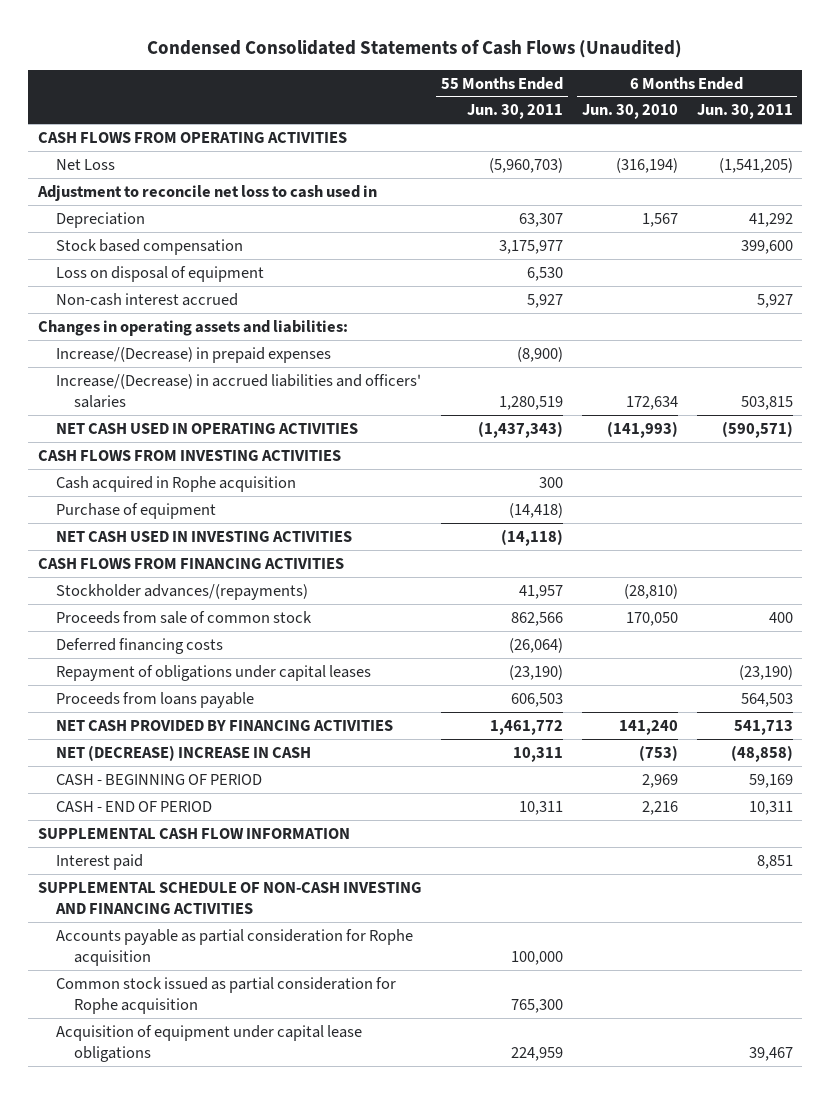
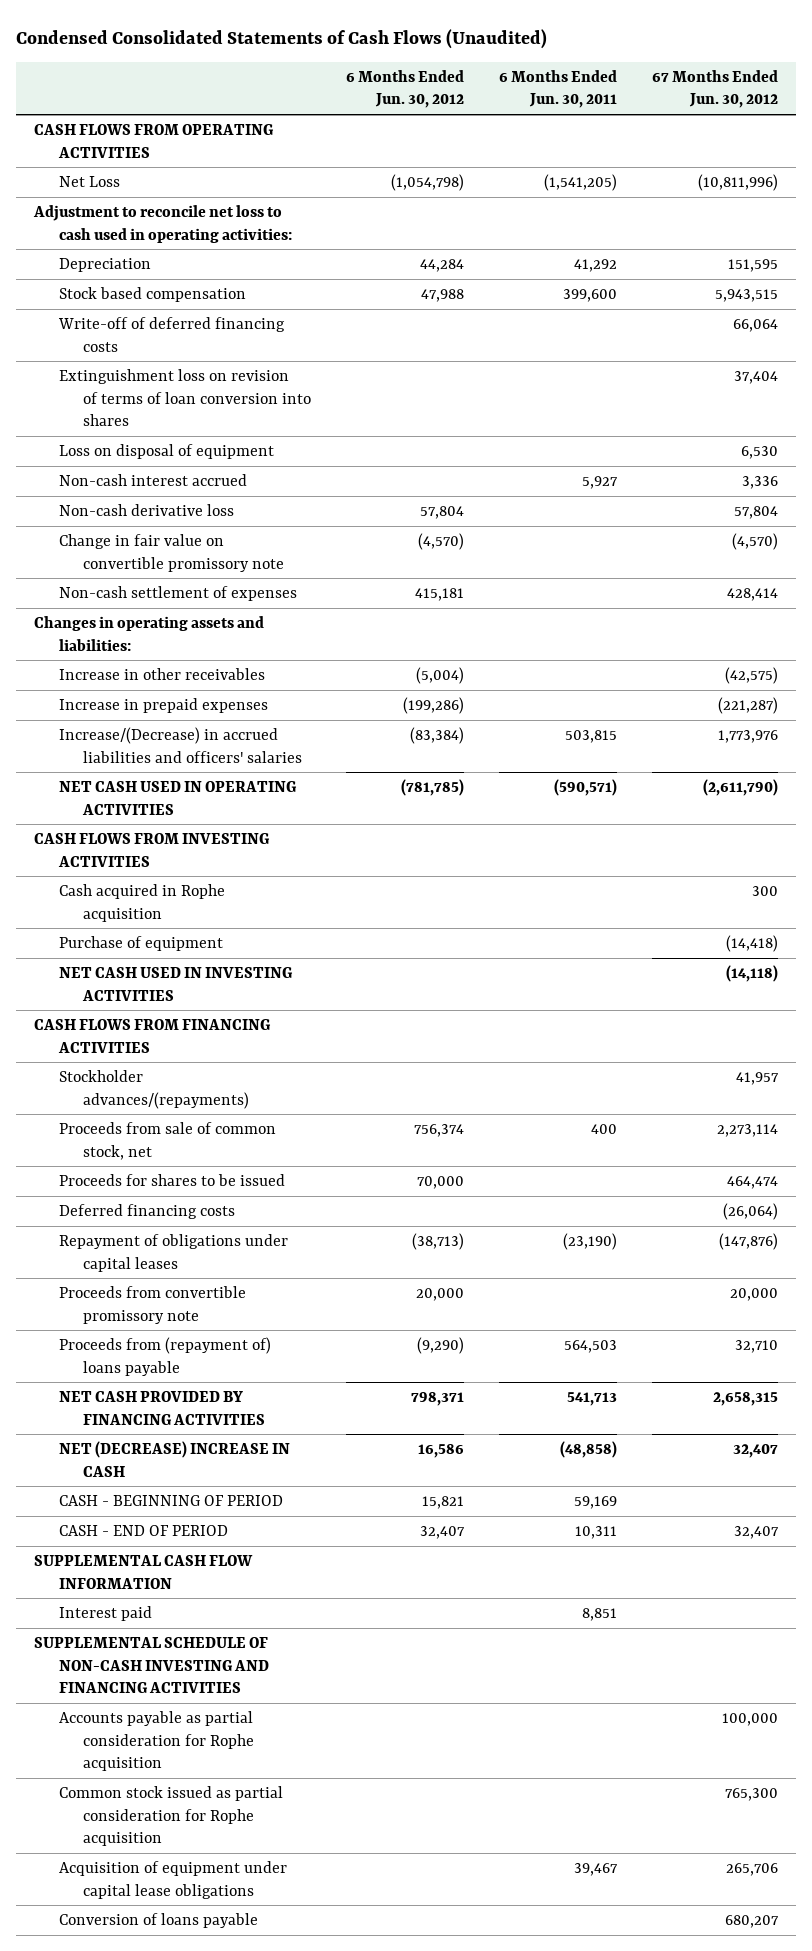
- | 55 Months Ended Jun. 30, 2011 | 6 Months Ended Jun. 30, 2010 | 6 Months Ended Jun. 30, 2011
+ | 6 Months Ended Jun. 30, 2012 | 6 Months Ended Jun. 30, 2011 | 67 Months Ended Jun. 30, 2012
- Adjustment to reconcile net loss to cash used in
+ Adjustment to reconcile net loss to cash used in operating activities:
+ Write-off of deferred financing costs | | | 66,064
+ Extinguishment loss on revision of terms of loan conversion into shares | | | 37,404
+ Non-cash derivative loss | 57,804 | | 57,804
+ Change in fair value on convertible promissory note | (4,570) | | (4,570)
+ Non-cash settlement of expenses | 415,181 | | 428,414
- Increase/(Decrease) in prepaid expenses | (8,900) | |
+ Increase in other receivables | (5,004) | | (42,575)
+ Increase in prepaid expenses | (199,286) | | (221,287)
- Proceeds from sale of common stock | 862,566 | 170,050 | 400
+ Proceeds from sale of common stock, net | 756,374 | 400 | 2,273,114
+ Proceeds for shares to be issued | 70,000 | | 464,474
- Proceeds from loans payable | 606,503 | | 564,503
+ Proceeds from convertible promissory note | 20,000 | | 20,000
+ Proceeds from (repayment of) loans payable | (9,290) | 564,503 | 32,710
+ Conversion of loans payable | | | 680,207

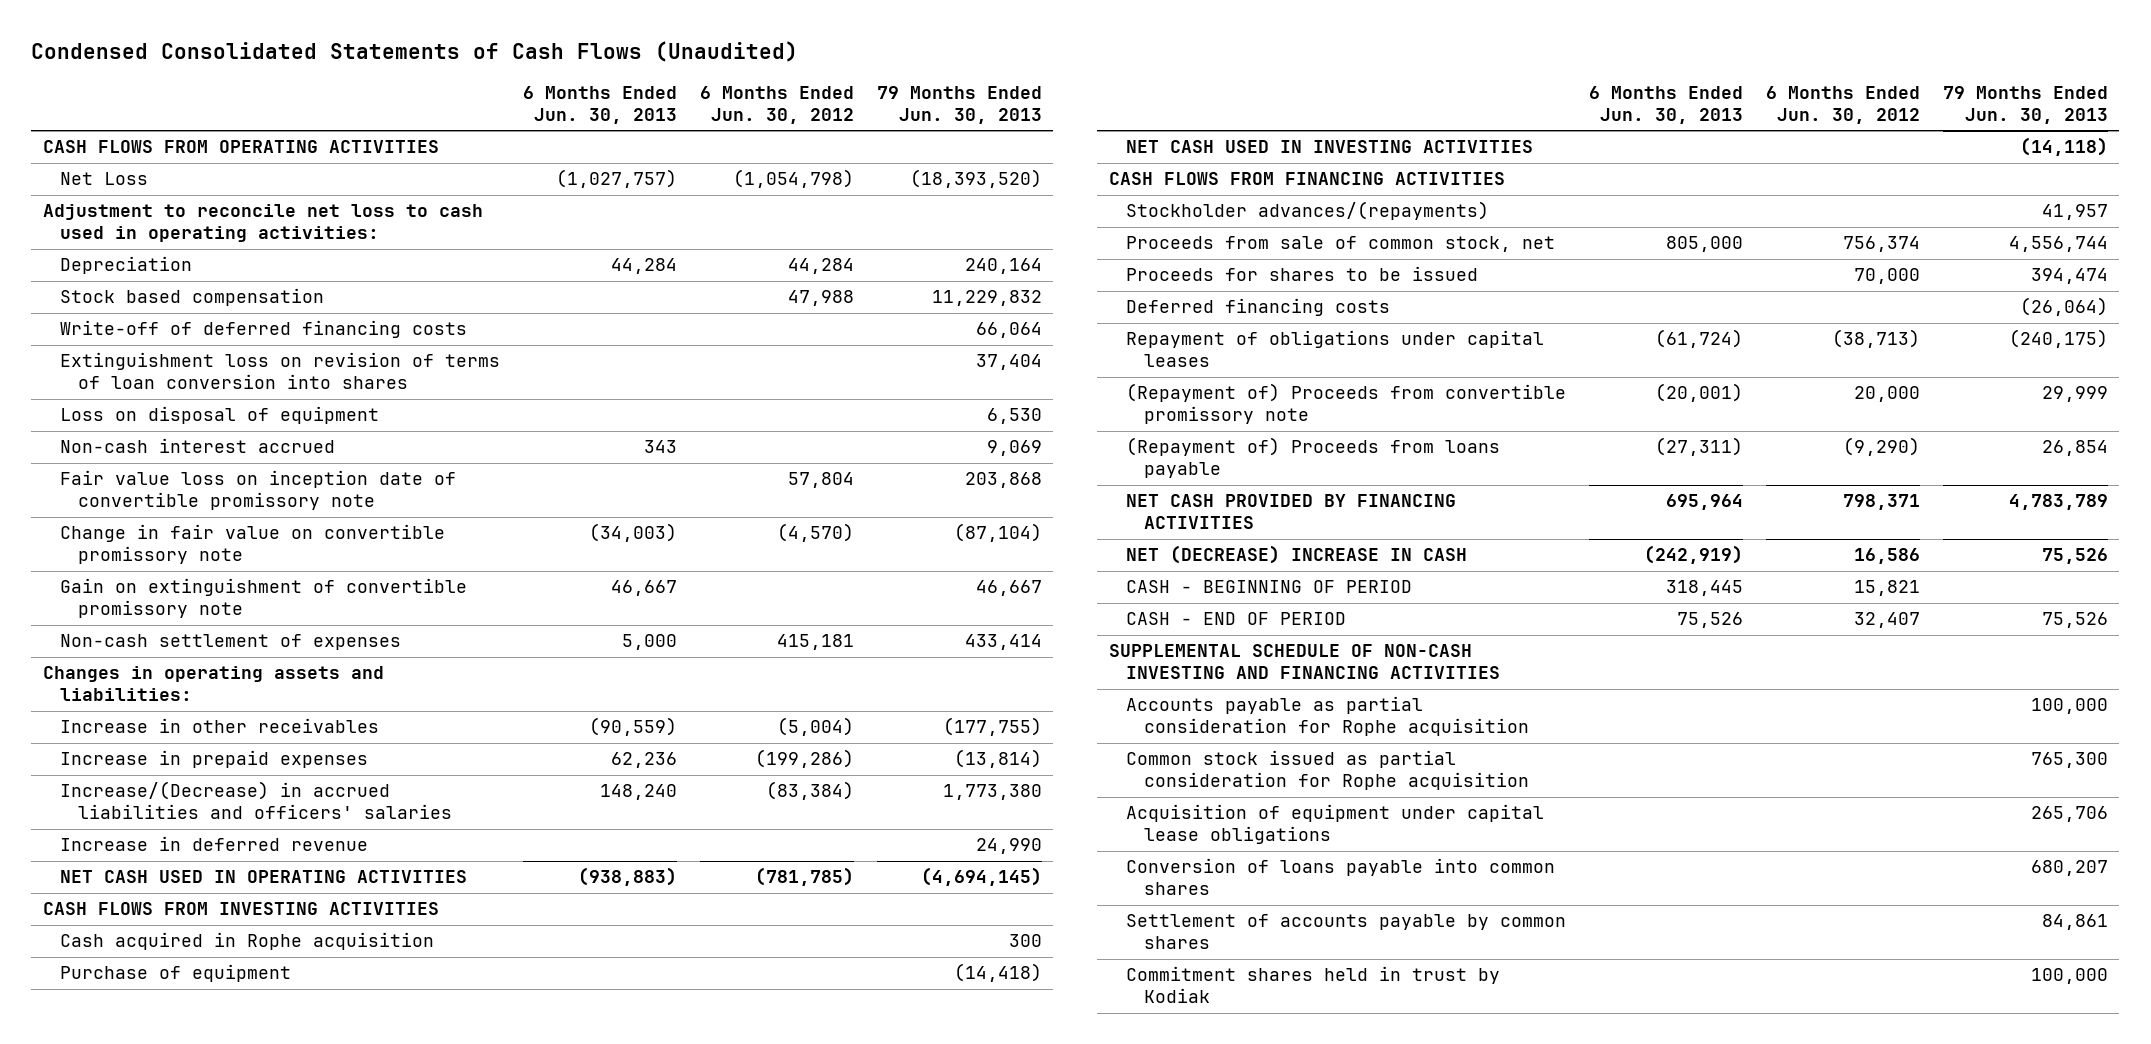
- | 6 Months Ended Jun. 30, 2012 | 6 Months Ended Jun. 30, 2011 | 67 Months Ended Jun. 30, 2012
+ | 6 Months Ended Jun. 30, 2013 | 6 Months Ended Jun. 30, 2012 | 79 Months Ended Jun. 30, 2013
- Non-cash derivative loss | 57,804 | | 57,804
+ Fair value loss on inception date of convertible promissory note | | 57,804 | 203,868
+ Gain on extinguishment of convertible promissory note | 46,667 | | 46,667
+ Increase in deferred revenue | | | 24,990
- Proceeds from convertible promissory note | 20,000 | | 20,000
- Proceeds from (repayment of) loans payable | (9,290) | 564,503 | 32,710
+ (Repayment of) Proceeds from convertible promissory note | (20,001) | 20,000 | 29,999
+ (Repayment of) Proceeds from loans payable | (27,311) | (9,290) | 26,854
- SUPPLEMENTAL CASH FLOW INFORMATION
- Interest paid | | 8,851 |
- Conversion of loans payable | | | 680,207
+ Conversion of loans payable into common shares | | | 680,207
+ Settlement of accounts payable by common shares | | | 84,861
+ Commitment shares held in trust by Kodiak | | | 100,000

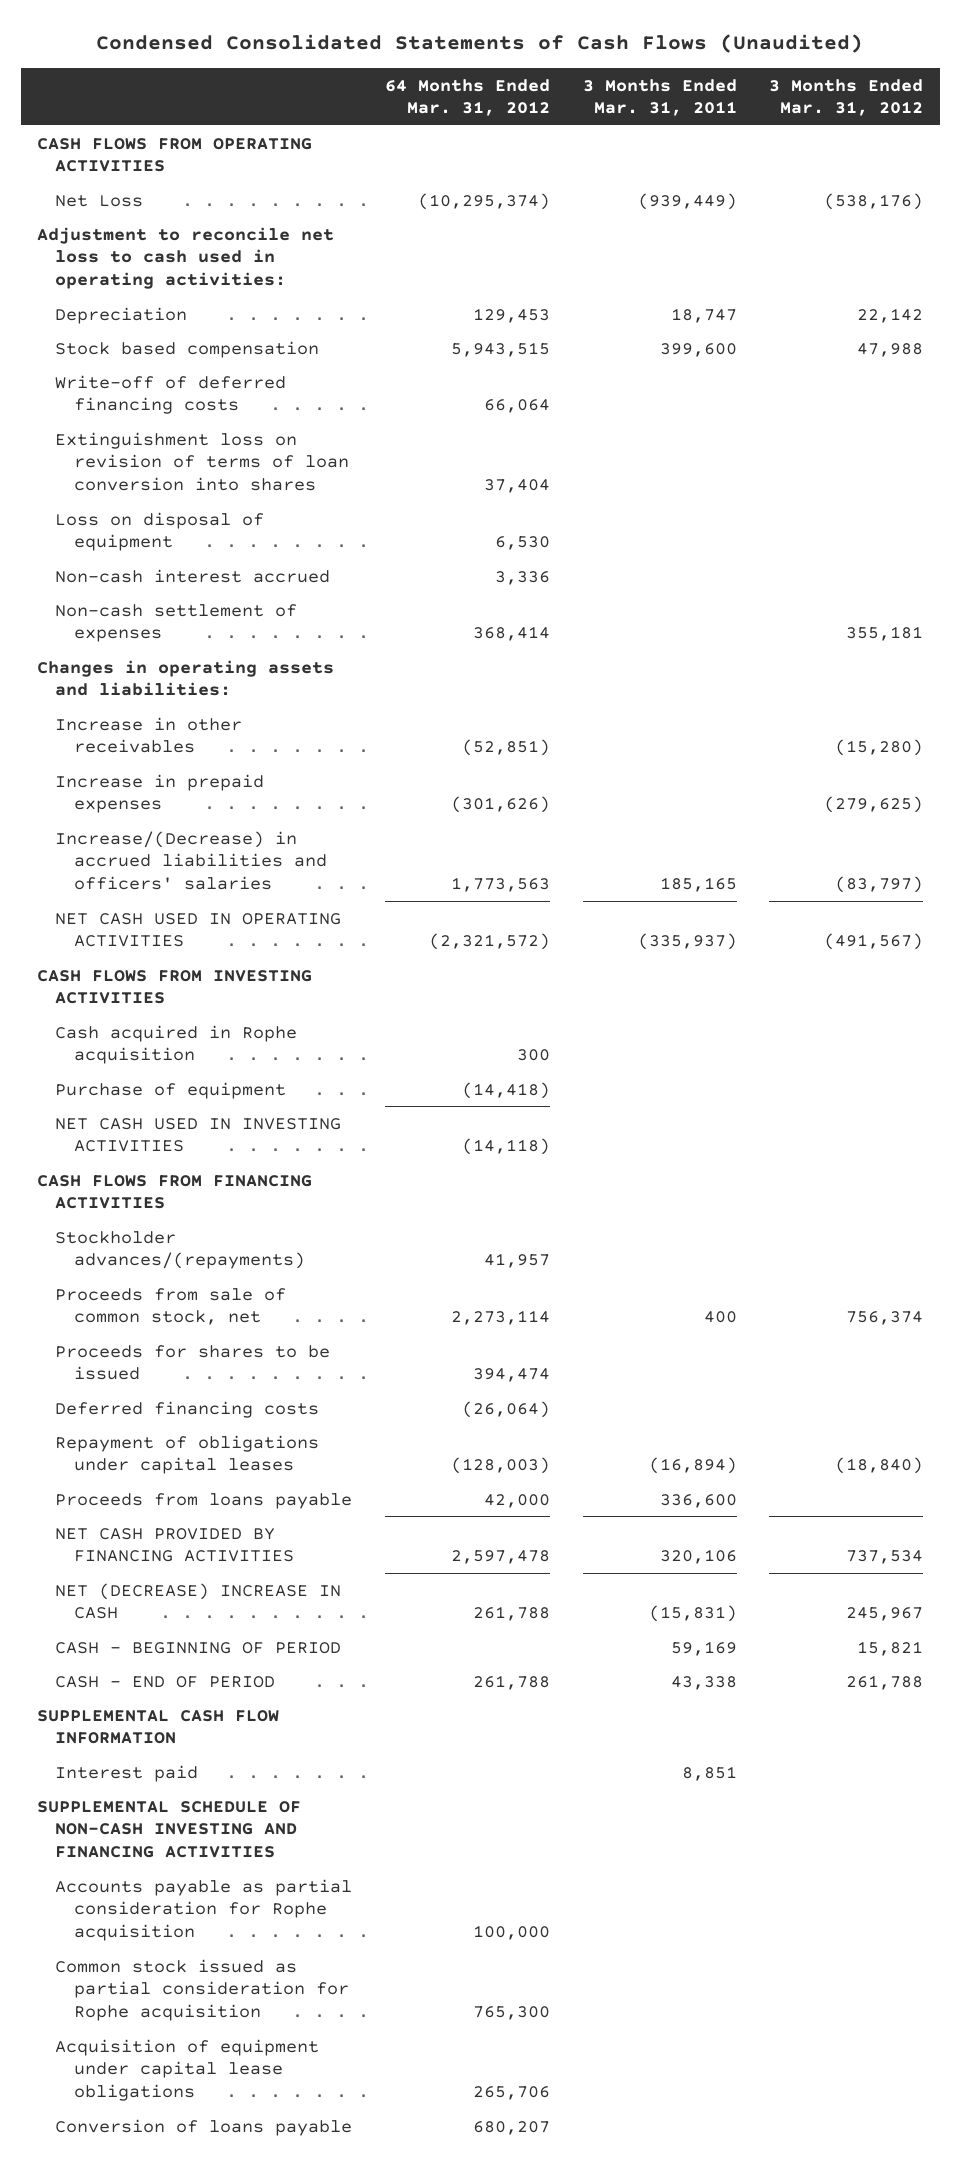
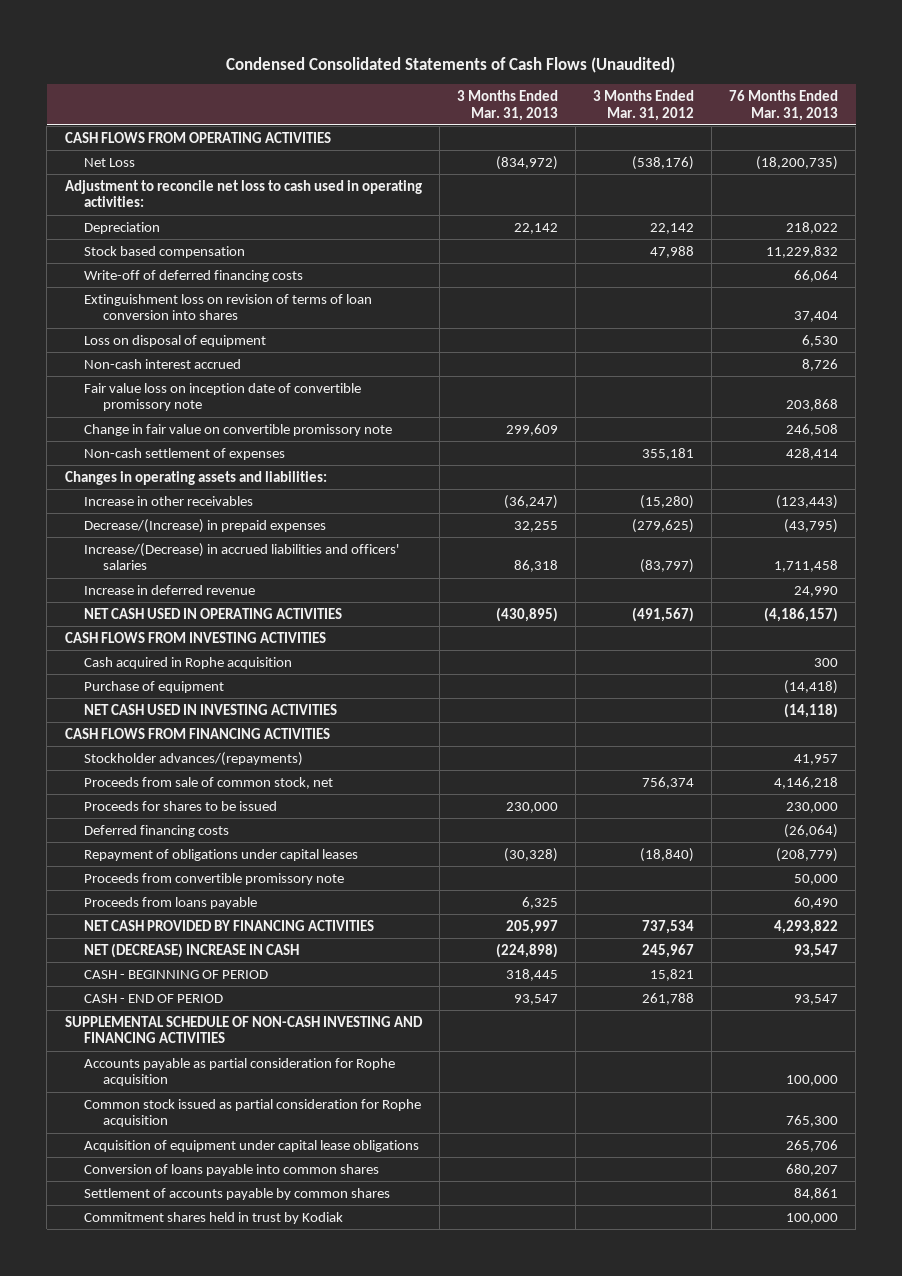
- | 64 Months Ended Mar. 31, 2012 | 3 Months Ended Mar. 31, 2011 | 3 Months Ended Mar. 31, 2012
+ | 3 Months Ended Mar. 31, 2013 | 3 Months Ended Mar. 31, 2012 | 76 Months Ended Mar. 31, 2013
+ Fair value loss on inception date of convertible promissory note | | | 203,868
+ Change in fair value on convertible promissory note | 299,609 | | 246,508
- Increase in prepaid expenses | (301,626) | | (279,625)
+ Decrease/(Increase) in prepaid expenses | 32,255 | (279,625) | (43,795)
+ Increase in deferred revenue | | | 24,990
+ Proceeds from convertible promissory note | | | 50,000
- SUPPLEMENTAL CASH FLOW INFORMATION
- Interest paid | | 8,851 |
- Conversion of loans payable | 680,207 | |
+ Conversion of loans payable into common shares | | | 680,207
+ Settlement of accounts payable by common shares | | | 84,861
+ Commitment shares held in trust by Kodiak | | | 100,000

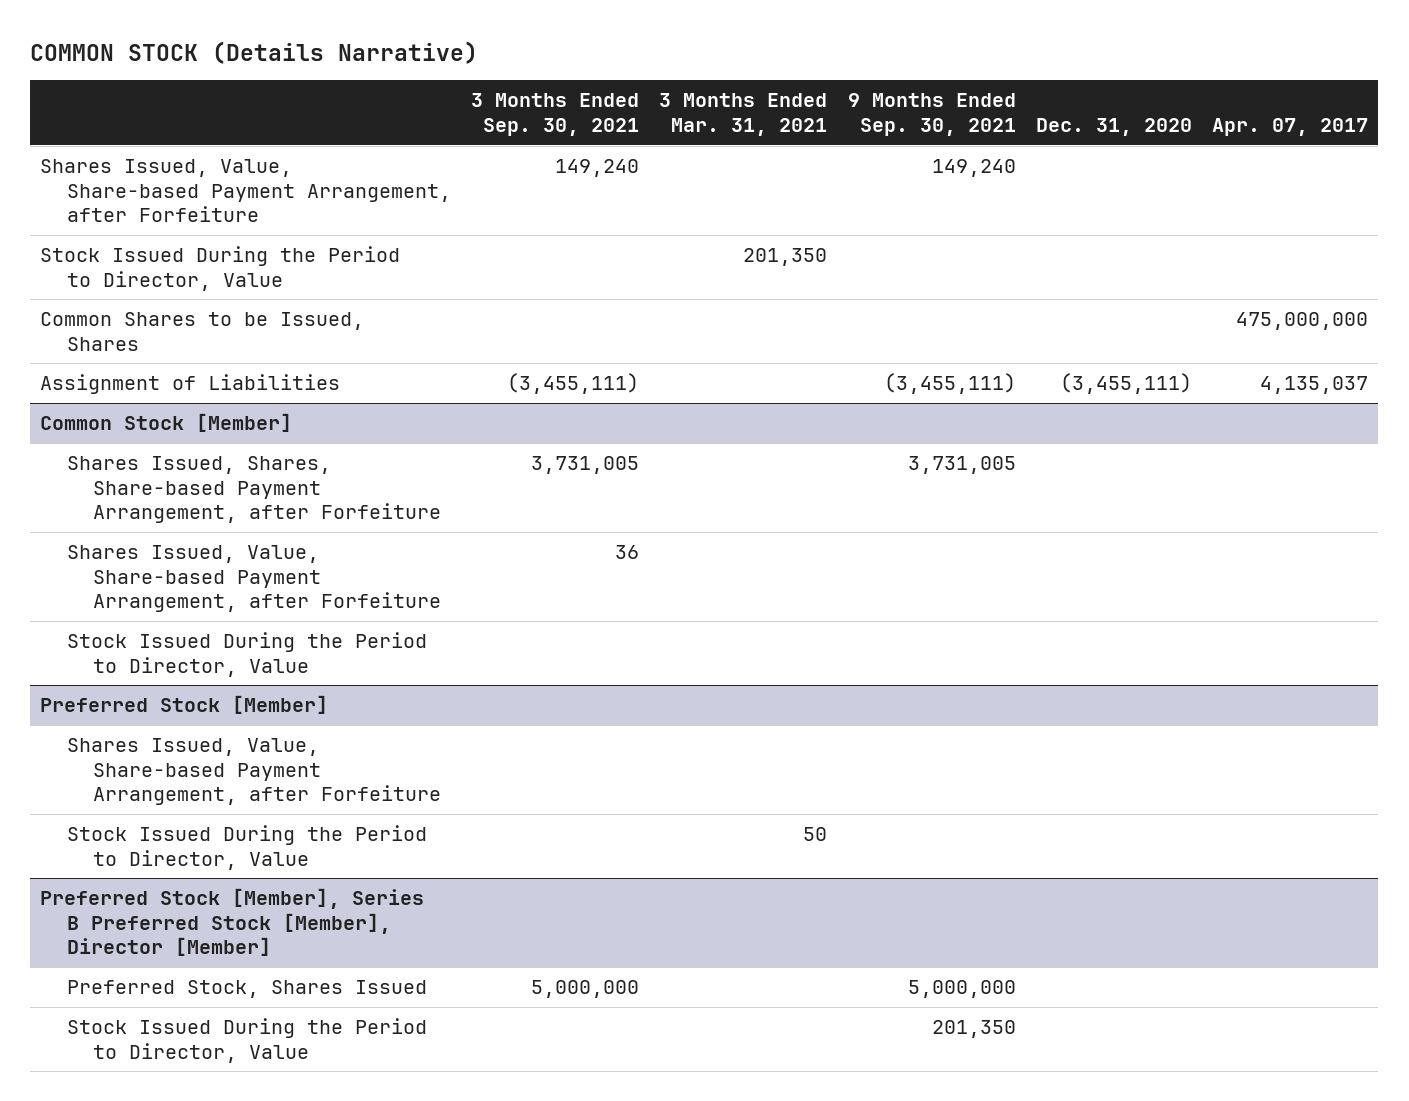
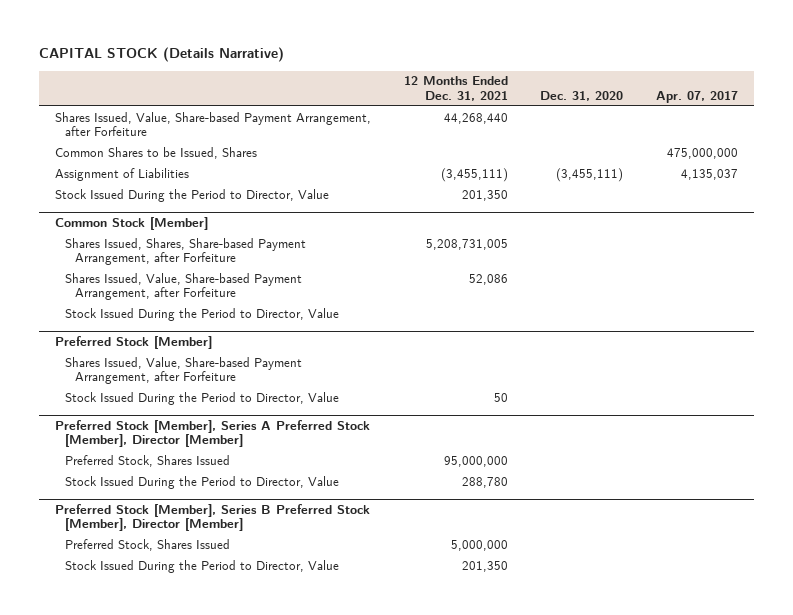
- COMMON STOCK (Details Narrative)
+ CAPITAL STOCK (Details Narrative)
- | 3 Months Ended Sep. 30, 2021 | 3 Months Ended Mar. 31, 2021 | 9 Months Ended Sep. 30, 2021 | Dec. 31, 2020 | Apr. 07, 2017
+ | 12 Months Ended Dec. 31, 2021 | Dec. 31, 2020 | Apr. 07, 2017
moved down: Stock Issued During the Period to Director, Value | 201,350 | |
+ Preferred Stock [Member], Series A Preferred Stock [Member], Director [Member]
+ Preferred Stock, Shares Issued | 95,000,000 | |
+ Stock Issued During the Period to Director, Value | 288,780 | |

